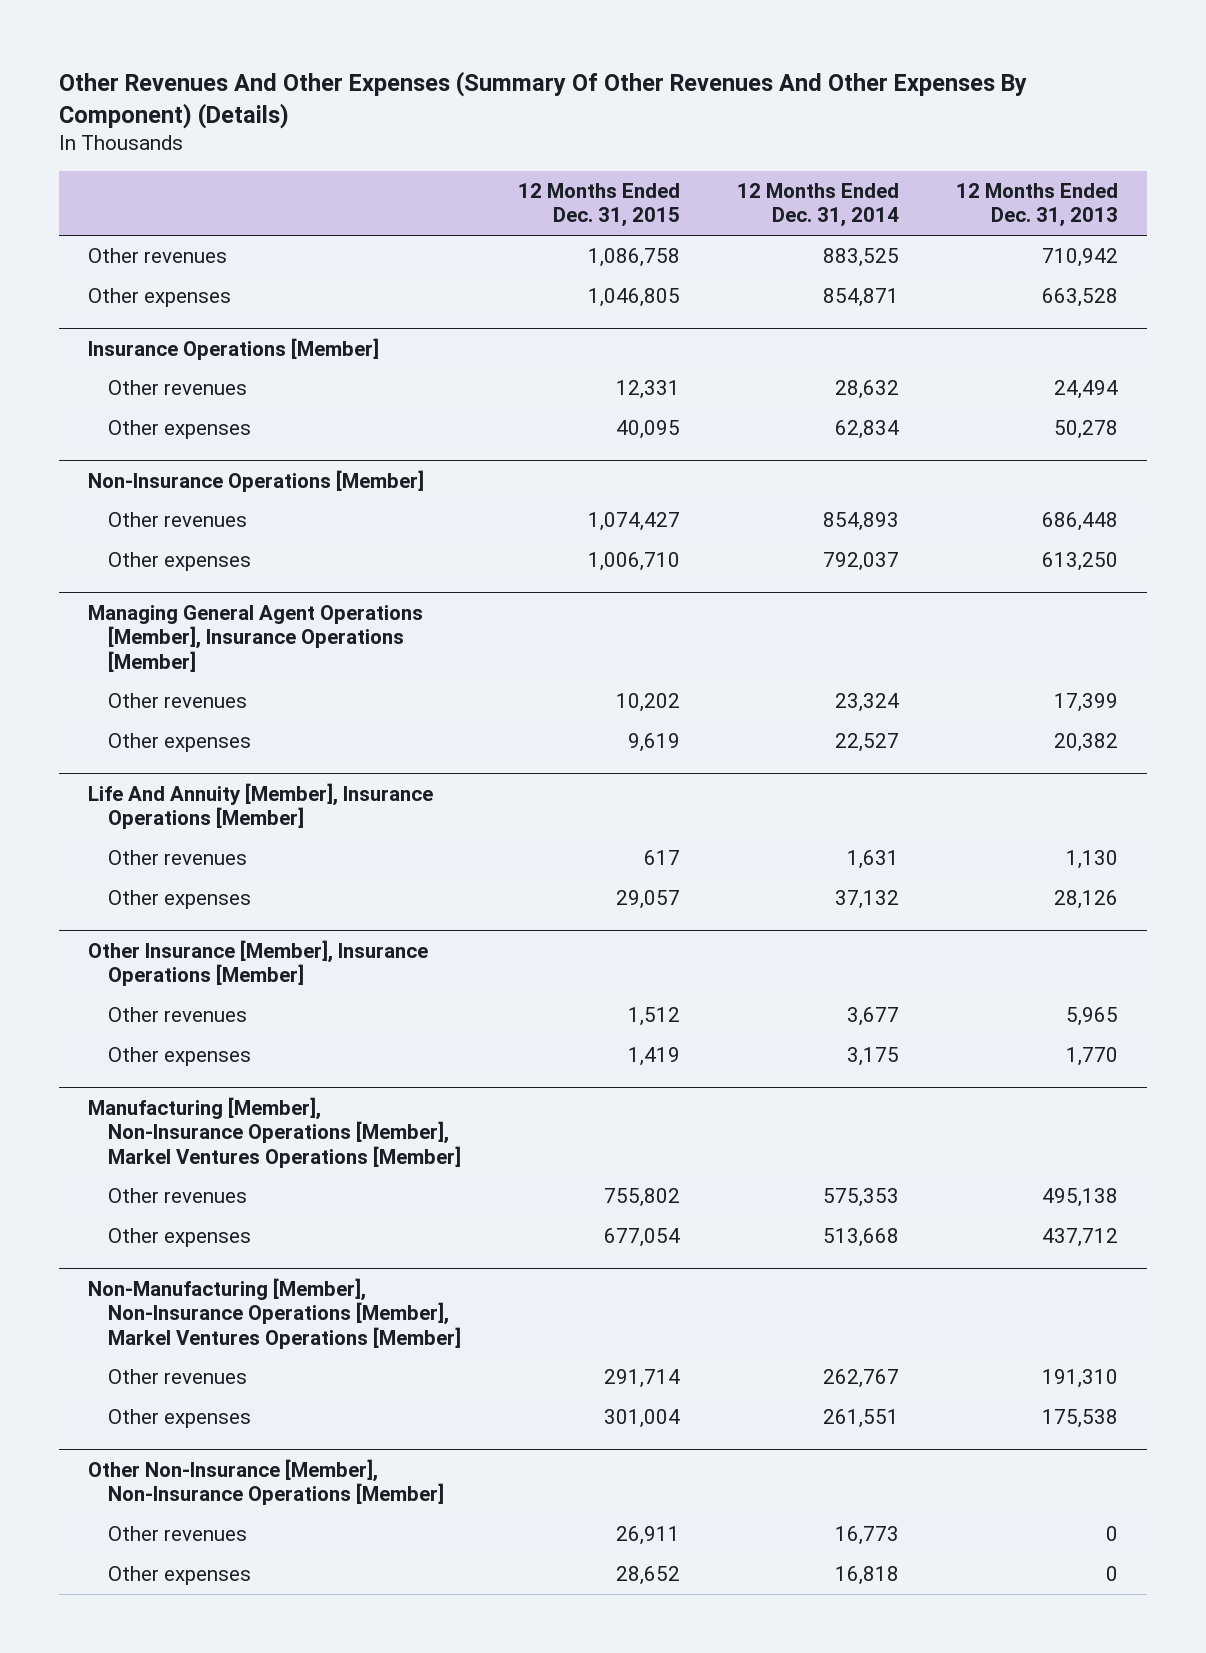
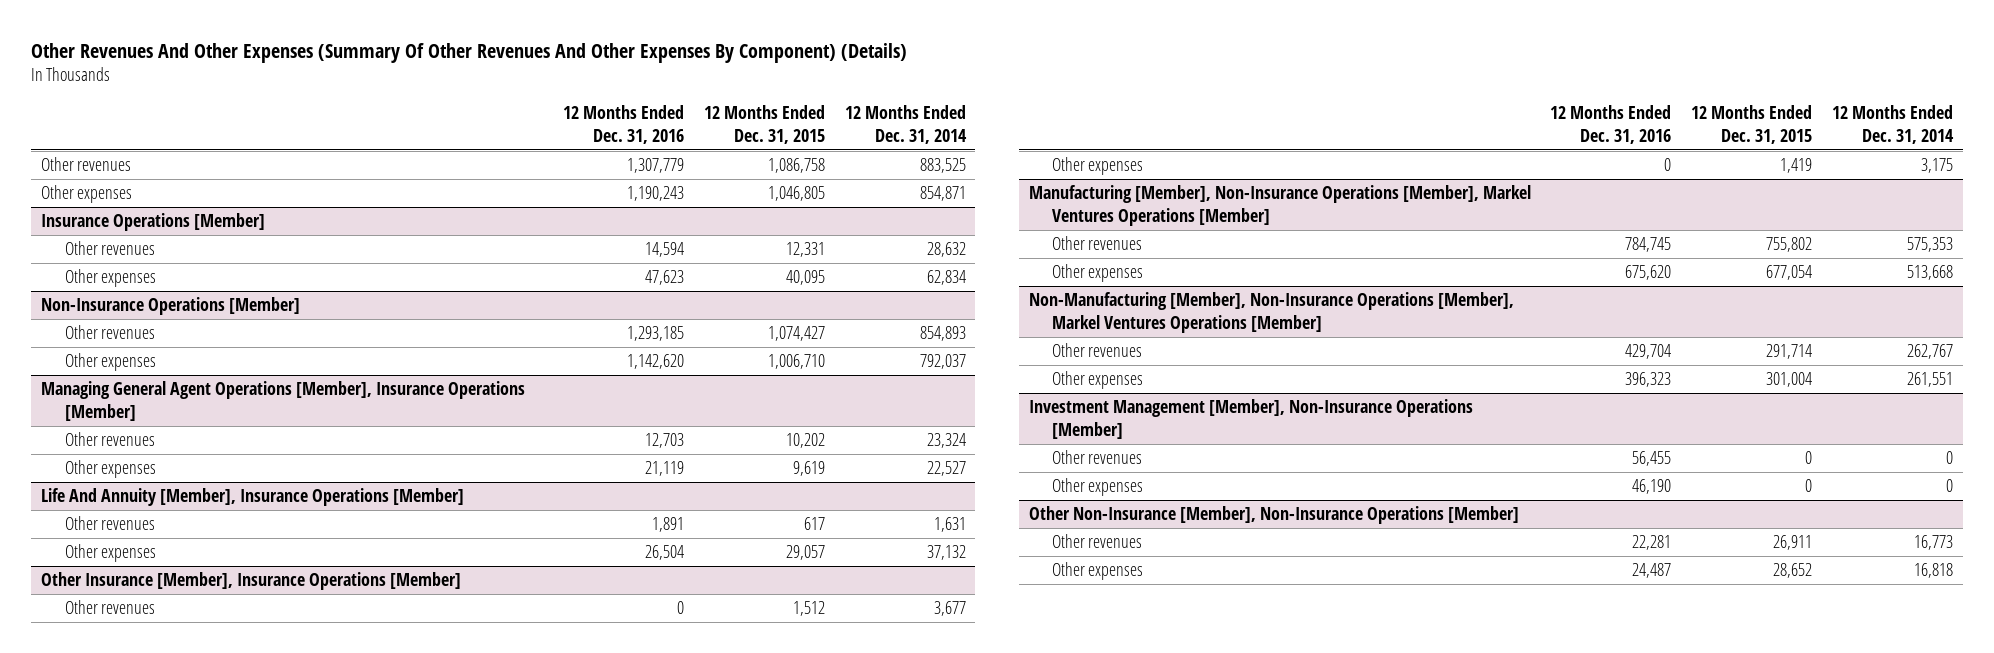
- | 12 Months Ended Dec. 31, 2015 | 12 Months Ended Dec. 31, 2014 | 12 Months Ended Dec. 31, 2013
+ | 12 Months Ended Dec. 31, 2016 | 12 Months Ended Dec. 31, 2015 | 12 Months Ended Dec. 31, 2014
+ Investment Management [Member], Non-Insurance Operations [Member]
+ Other revenues | 56,455 | 0 | 0
+ Other expenses | 46,190 | 0 | 0

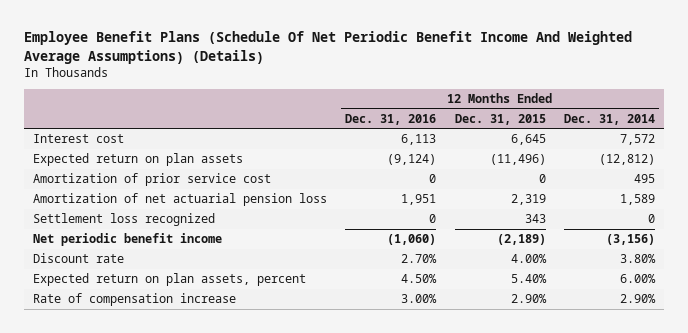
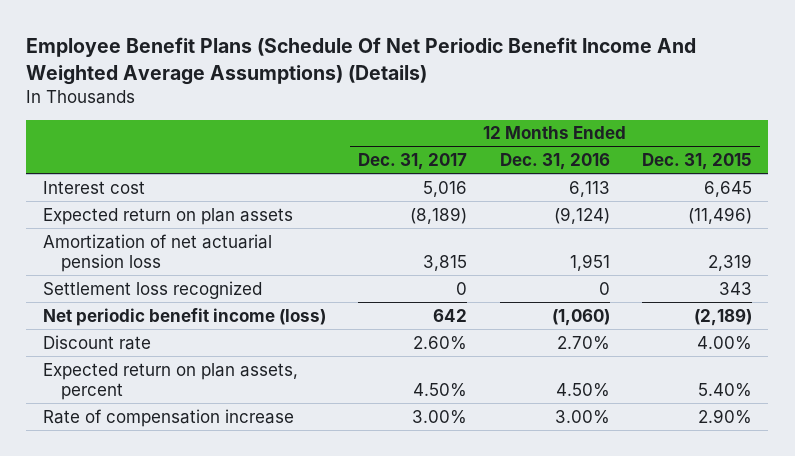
- | 12 Months Ended Dec. 31, 2016 | 12 Months Ended Dec. 31, 2015 | 12 Months Ended Dec. 31, 2014
+ | 12 Months Ended Dec. 31, 2017 | 12 Months Ended Dec. 31, 2016 | 12 Months Ended Dec. 31, 2015
- Amortization of prior service cost | 0 | 0 | 495
- Net periodic benefit income | (1,060) | (2,189) | (3,156)
+ Net periodic benefit income (loss) | 642 | (1,060) | (2,189)

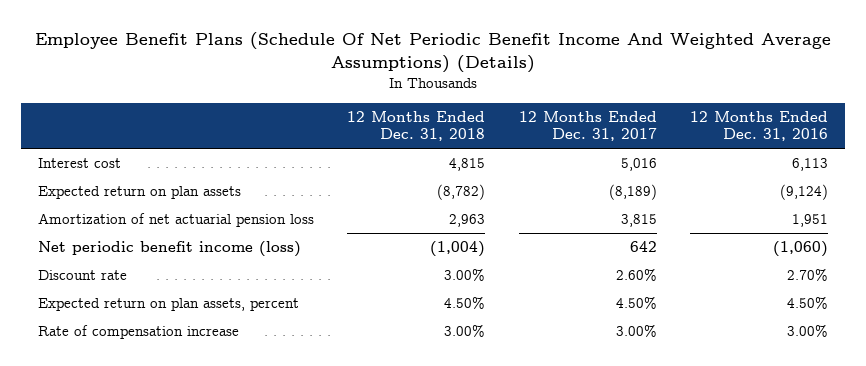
- | 12 Months Ended Dec. 31, 2017 | 12 Months Ended Dec. 31, 2016 | 12 Months Ended Dec. 31, 2015
+ | 12 Months Ended Dec. 31, 2018 | 12 Months Ended Dec. 31, 2017 | 12 Months Ended Dec. 31, 2016
- Settlement loss recognized | 0 | 0 | 343

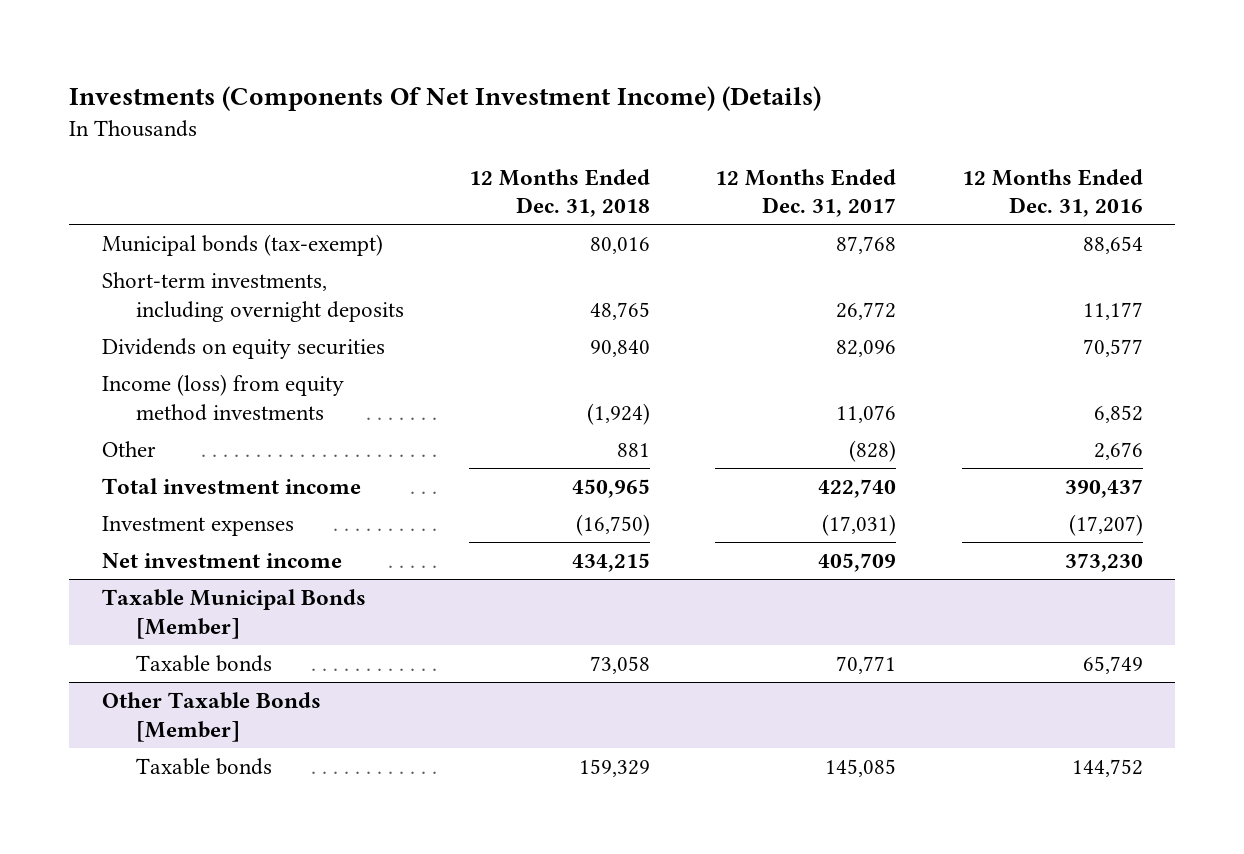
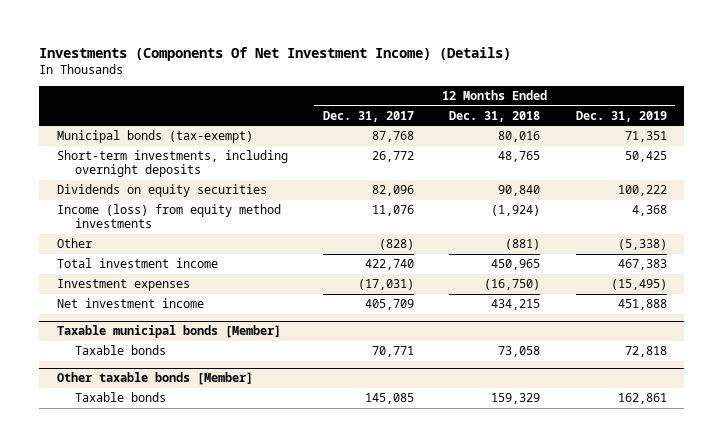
- | 12 Months Ended Dec. 31, 2018 | 12 Months Ended Dec. 31, 2017 | 12 Months Ended Dec. 31, 2016
+ | 12 Months Ended Dec. 31, 2017 | 12 Months Ended Dec. 31, 2018 | 12 Months Ended Dec. 31, 2019
- Other | 881 | (828) | 2,676
+ Other | (828) | (881) | (5,338)
- Taxable Municipal Bonds [Member]
+ Taxable municipal bonds [Member]
- Other Taxable Bonds [Member]
+ Other taxable bonds [Member]

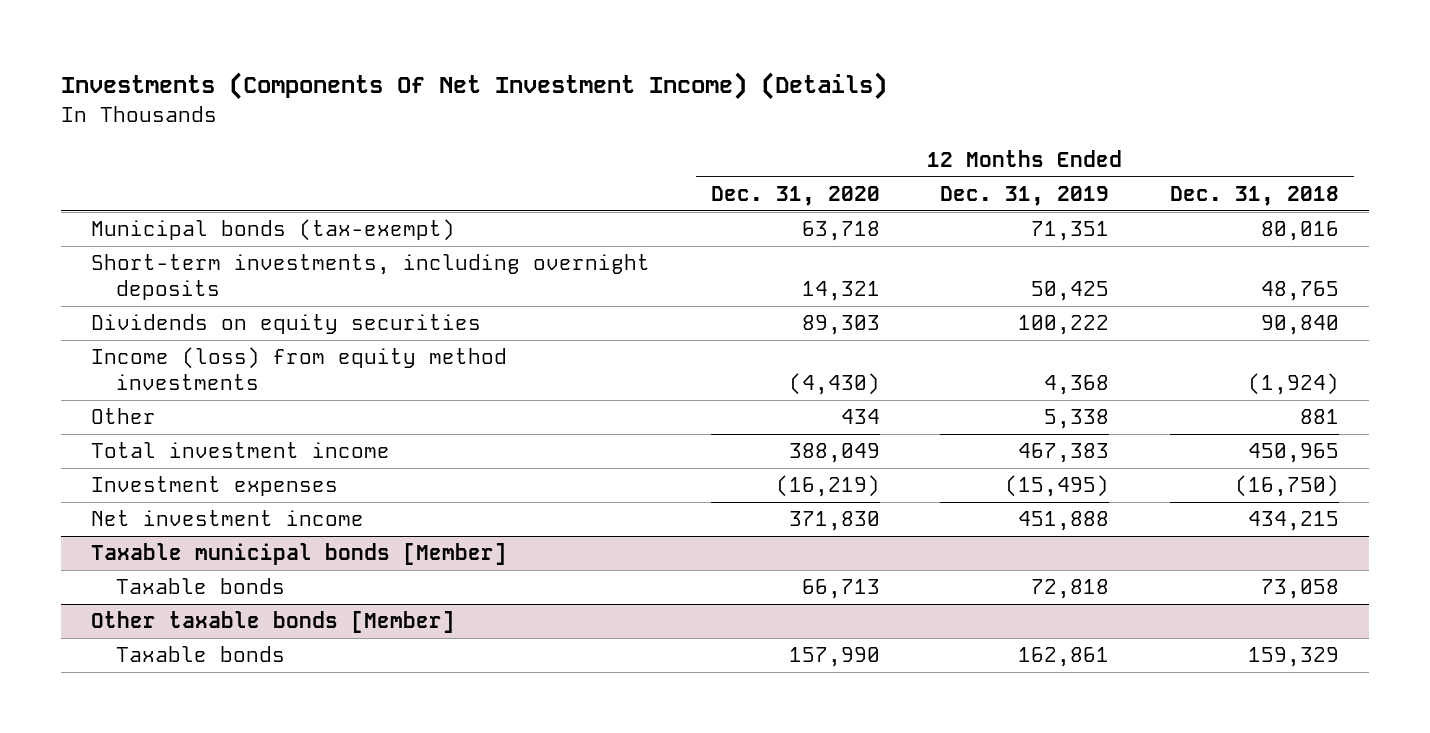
- | 12 Months Ended Dec. 31, 2017 | 12 Months Ended Dec. 31, 2018 | 12 Months Ended Dec. 31, 2019
+ | 12 Months Ended Dec. 31, 2020 | 12 Months Ended Dec. 31, 2019 | 12 Months Ended Dec. 31, 2018
- Other | (828) | (881) | (5,338)
+ Other | 434 | 5,338 | 881

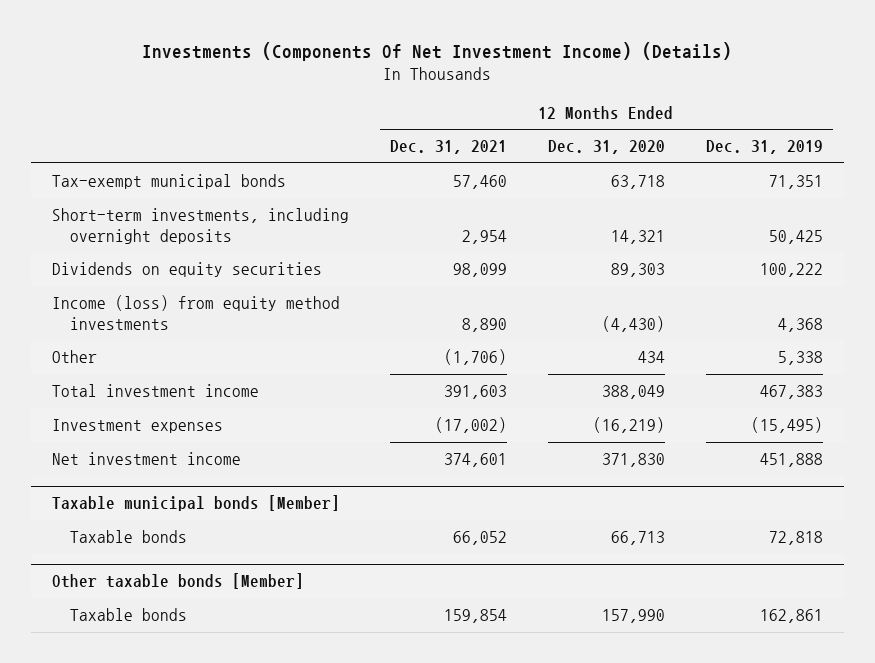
- | 12 Months Ended Dec. 31, 2020 | 12 Months Ended Dec. 31, 2019 | 12 Months Ended Dec. 31, 2018
+ | 12 Months Ended Dec. 31, 2021 | 12 Months Ended Dec. 31, 2020 | 12 Months Ended Dec. 31, 2019
- Municipal bonds (tax-exempt) | 63,718 | 71,351 | 80,016
+ Tax-exempt municipal bonds | 57,460 | 63,718 | 71,351

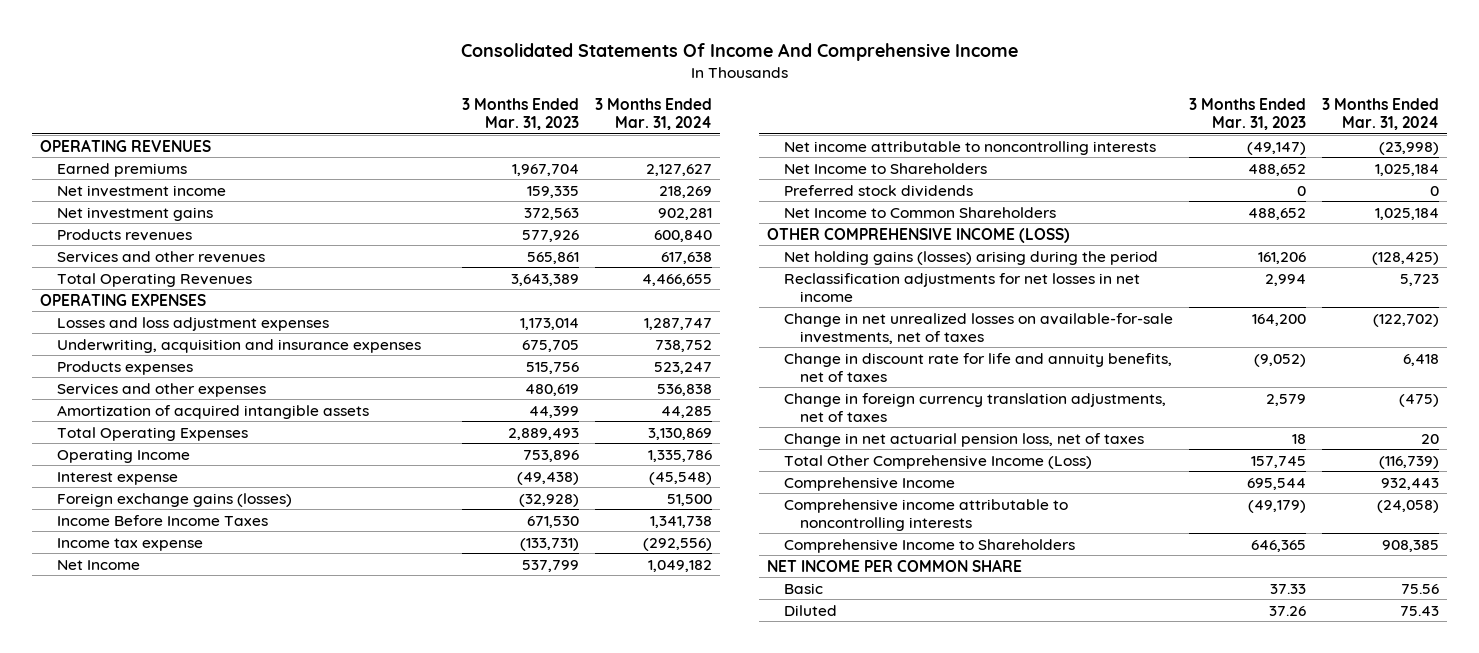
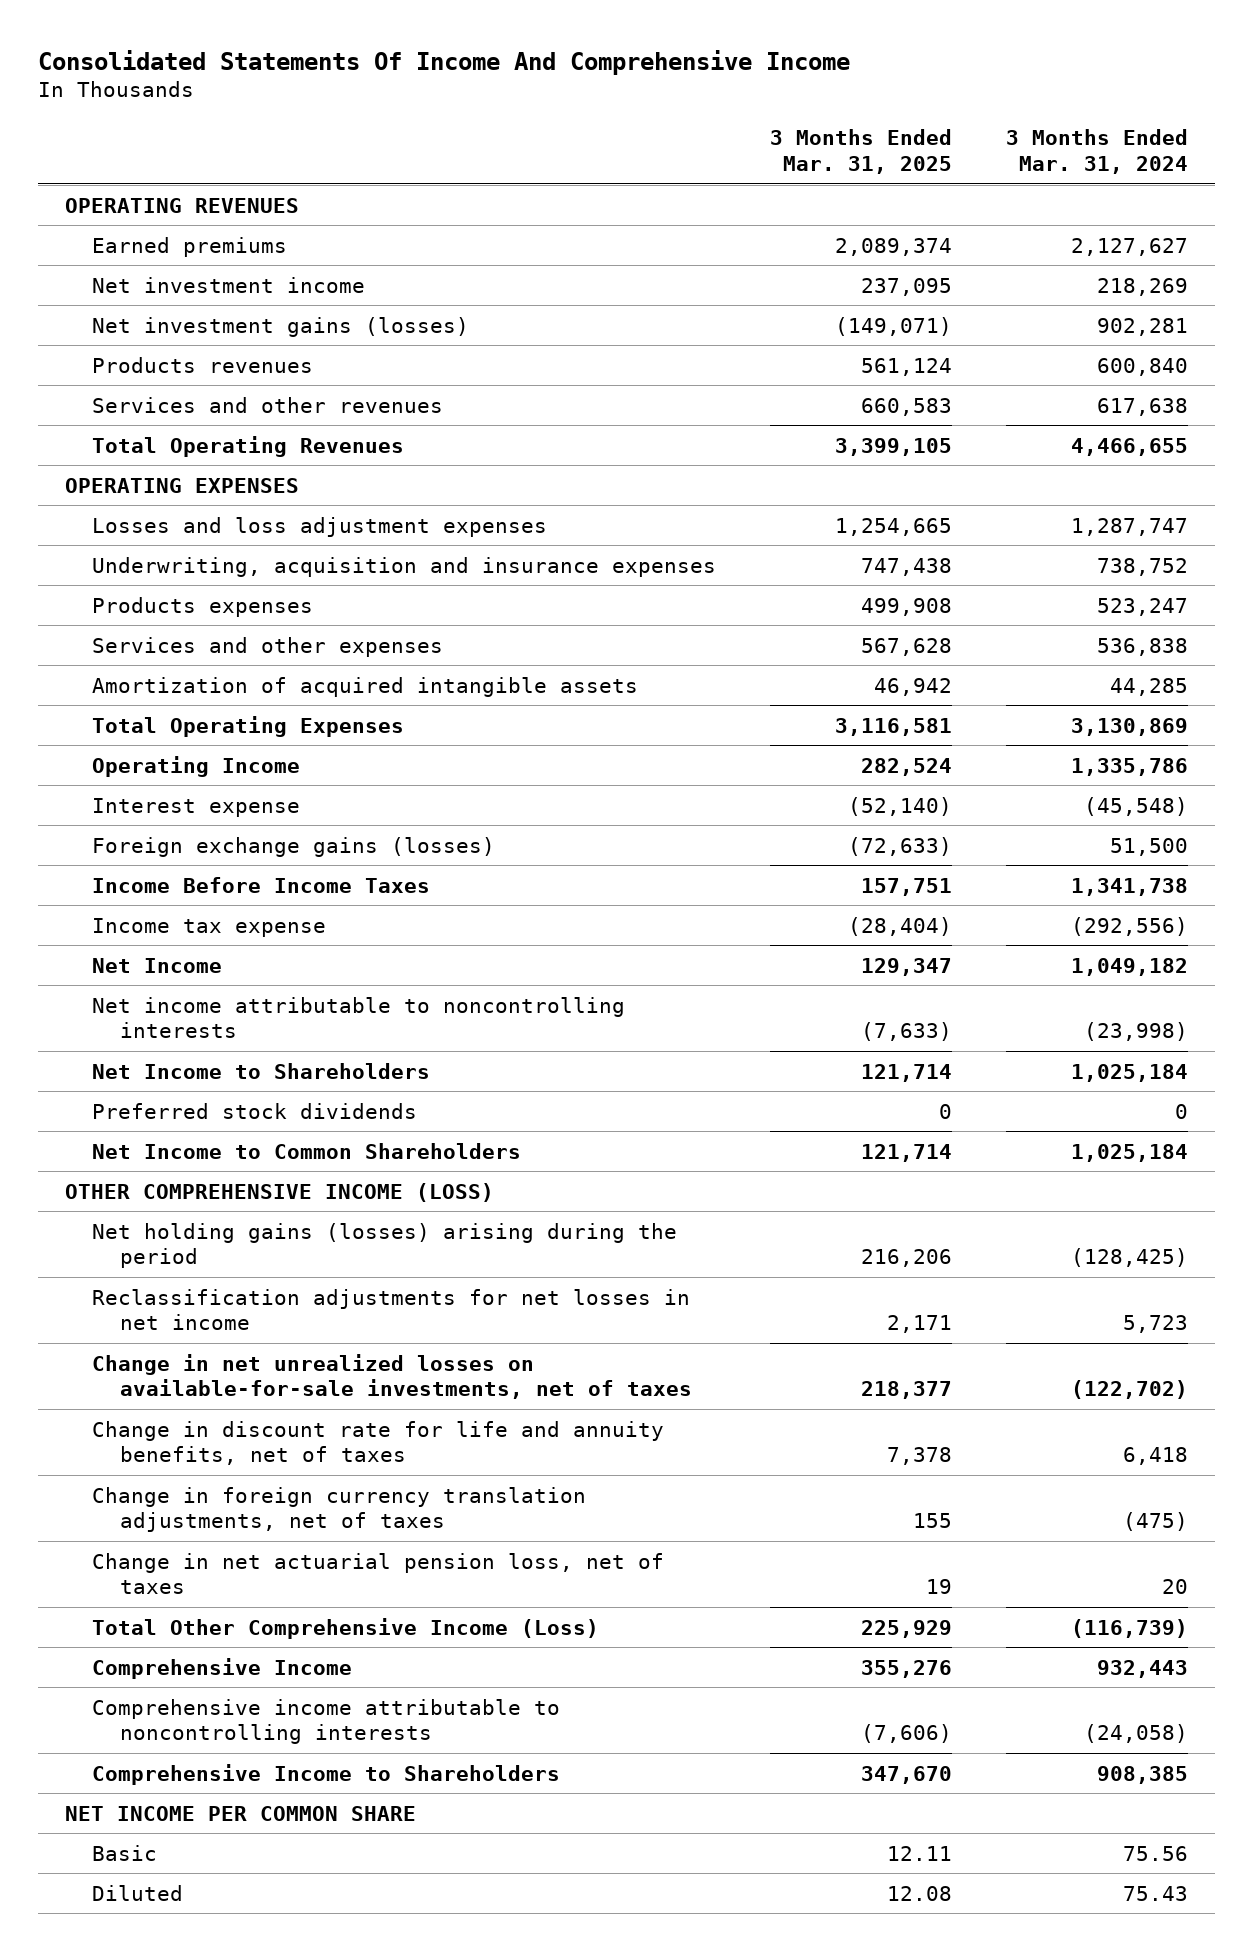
- | 3 Months Ended Mar. 31, 2023 | 3 Months Ended Mar. 31, 2024
+ | 3 Months Ended Mar. 31, 2025 | 3 Months Ended Mar. 31, 2024
- Net investment gains | 372,563 | 902,281
+ Net investment gains (losses) | (149,071) | 902,281

